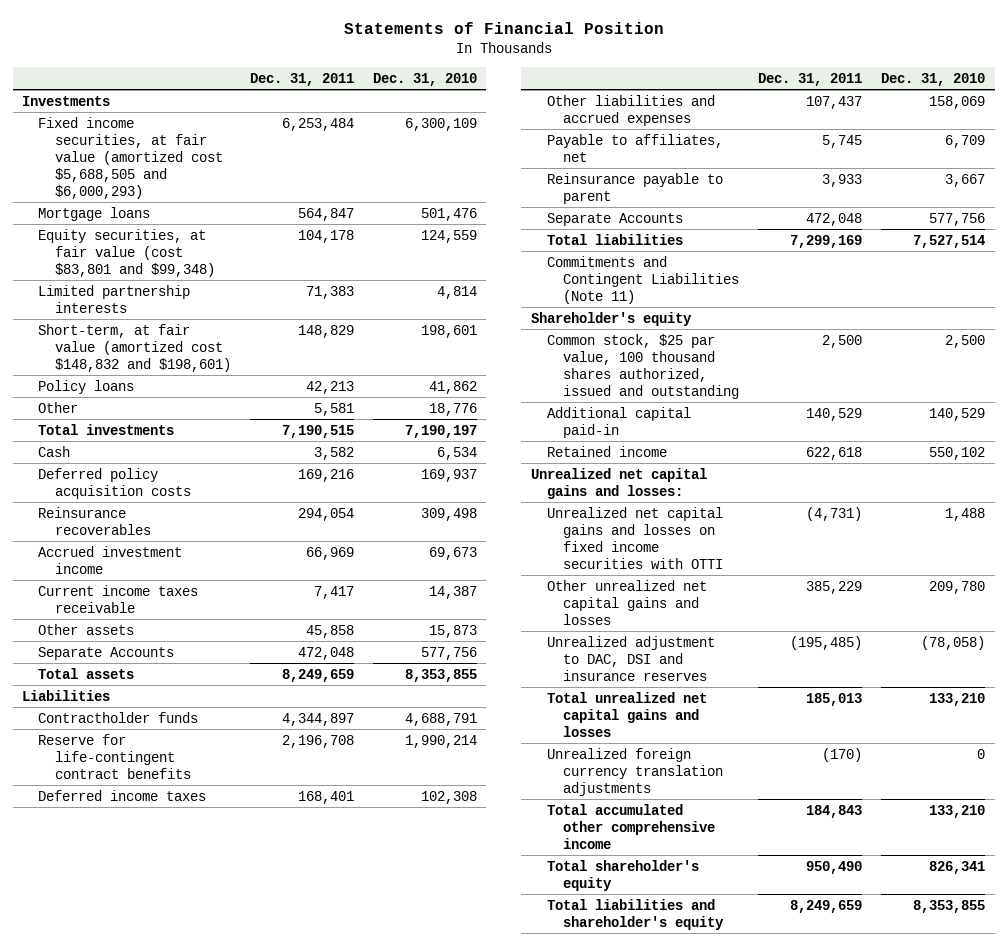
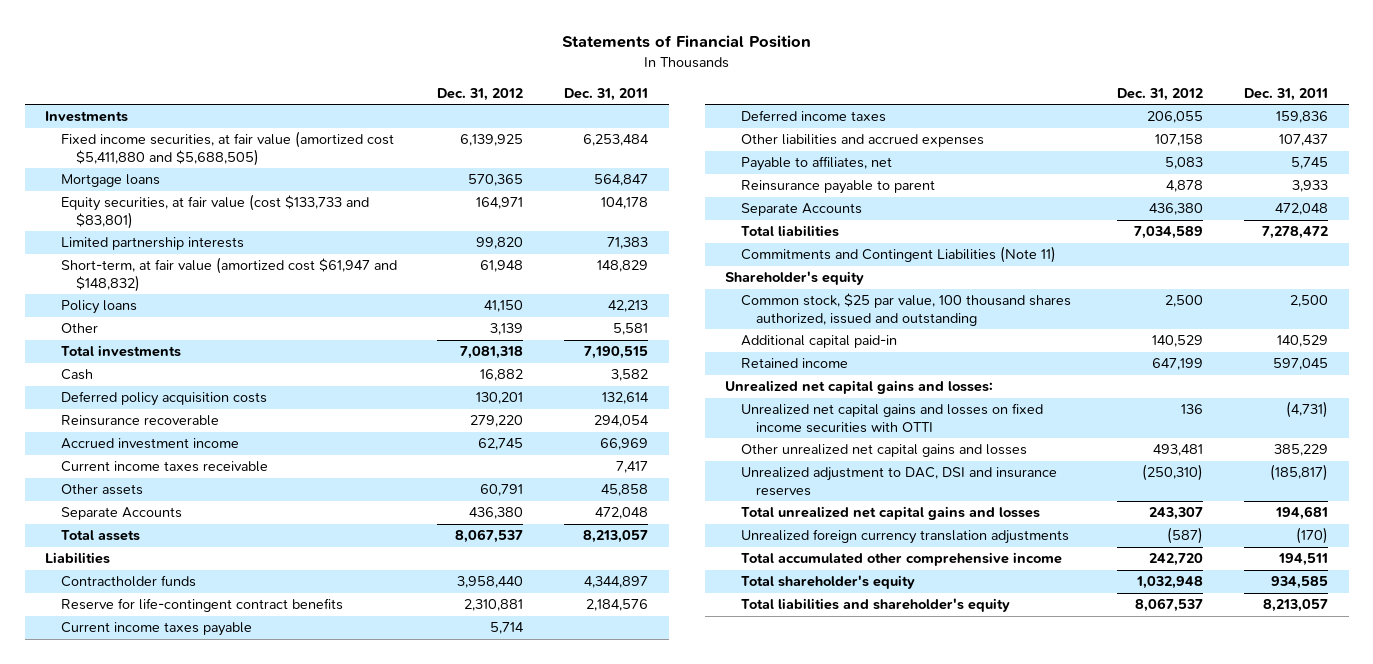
- | Dec. 31, 2011 | Dec. 31, 2010
+ | Dec. 31, 2012 | Dec. 31, 2011
- Fixed income securities, at fair value (amortized cost $5,688,505 and $6,000,293) | 6,253,484 | 6,300,109
+ Fixed income securities, at fair value (amortized cost $5,411,880 and $5,688,505) | 6,139,925 | 6,253,484
- Equity securities, at fair value (cost $83,801 and $99,348) | 104,178 | 124,559
+ Equity securities, at fair value (cost $133,733 and $83,801) | 164,971 | 104,178
- Short-term, at fair value (amortized cost $148,832 and $198,601) | 148,829 | 198,601
+ Short-term, at fair value (amortized cost $61,947 and $148,832) | 61,948 | 148,829
- Deferred policy acquisition costs | 169,216 | 169,937
- Reinsurance recoverables | 294,054 | 309,498
+ Deferred policy acquisition costs | 130,201 | 132,614
+ Reinsurance recoverable | 279,220 | 294,054
- Total assets | 8,249,659 | 8,353,855
+ Total assets | 8,067,537 | 8,213,057
- Reserve for life-contingent contract benefits | 2,196,708 | 1,990,214
- Deferred income taxes | 168,401 | 102,308
+ Reserve for life-contingent contract benefits | 2,310,881 | 2,184,576
+ Current income taxes payable | 5,714 |
+ Deferred income taxes | 206,055 | 159,836
- Total liabilities | 7,299,169 | 7,527,514
+ Total liabilities | 7,034,589 | 7,278,472
- Retained income | 622,618 | 550,102
+ Retained income | 647,199 | 597,045
- Unrealized adjustment to DAC, DSI and insurance reserves | (195,485) | (78,058)
- Total unrealized net capital gains and losses | 185,013 | 133,210
+ Unrealized adjustment to DAC, DSI and insurance reserves | (250,310) | (185,817)
+ Total unrealized net capital gains and losses | 243,307 | 194,681
- Total accumulated other comprehensive income | 184,843 | 133,210
- Total shareholder's equity | 950,490 | 826,341
- Total liabilities and shareholder's equity | 8,249,659 | 8,353,855
+ Total accumulated other comprehensive income | 242,720 | 194,511
+ Total shareholder's equity | 1,032,948 | 934,585
+ Total liabilities and shareholder's equity | 8,067,537 | 8,213,057

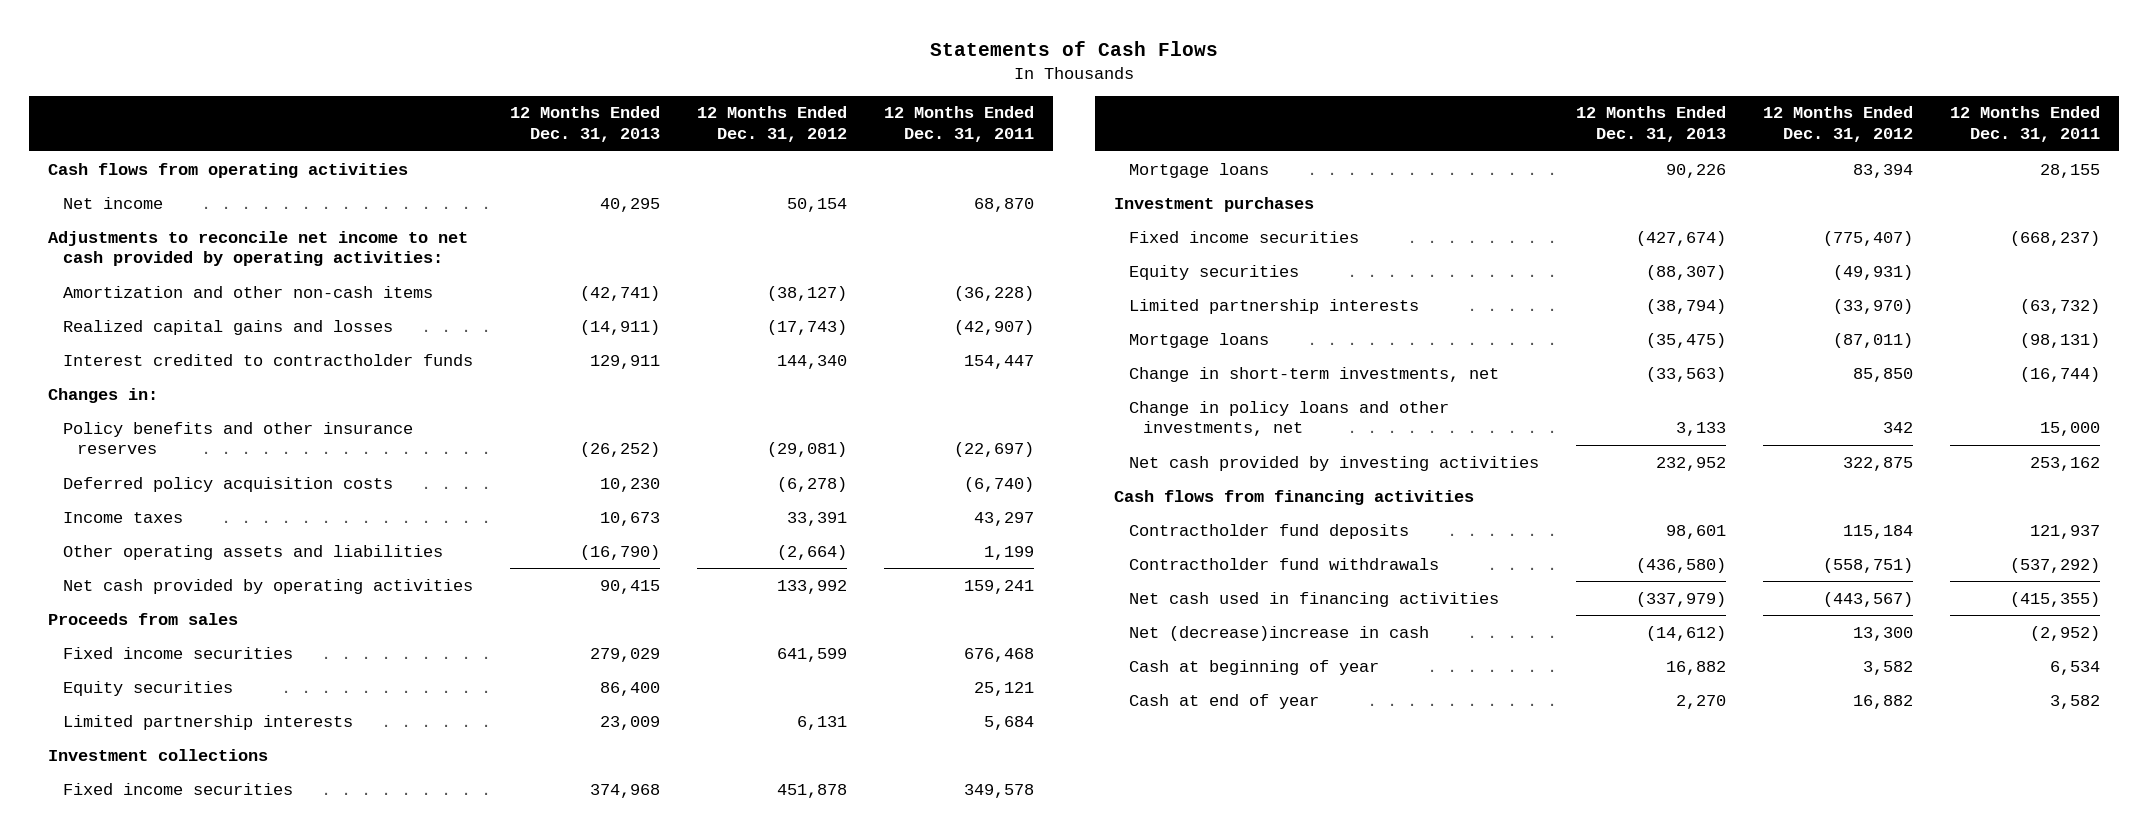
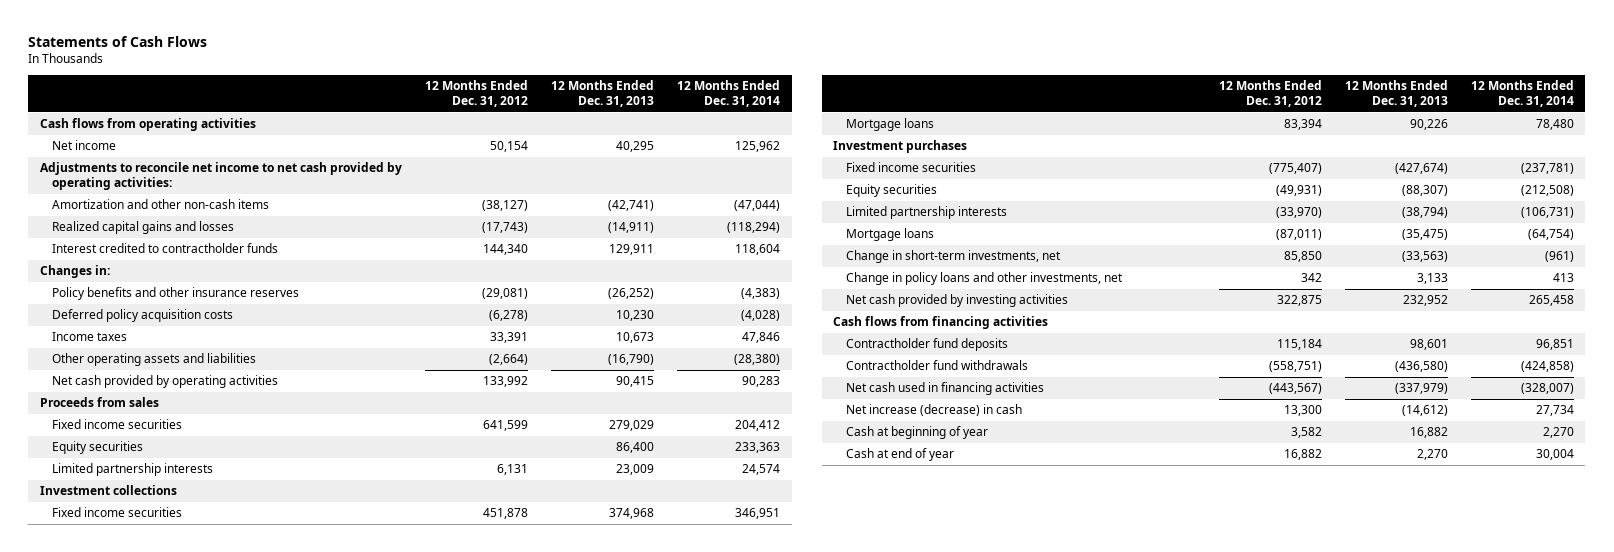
- | 12 Months Ended Dec. 31, 2013 | 12 Months Ended Dec. 31, 2012 | 12 Months Ended Dec. 31, 2011
+ | 12 Months Ended Dec. 31, 2012 | 12 Months Ended Dec. 31, 2013 | 12 Months Ended Dec. 31, 2014
- Net (decrease)increase in cash | (14,612) | 13,300 | (2,952)
+ Net increase (decrease) in cash | 13,300 | (14,612) | 27,734

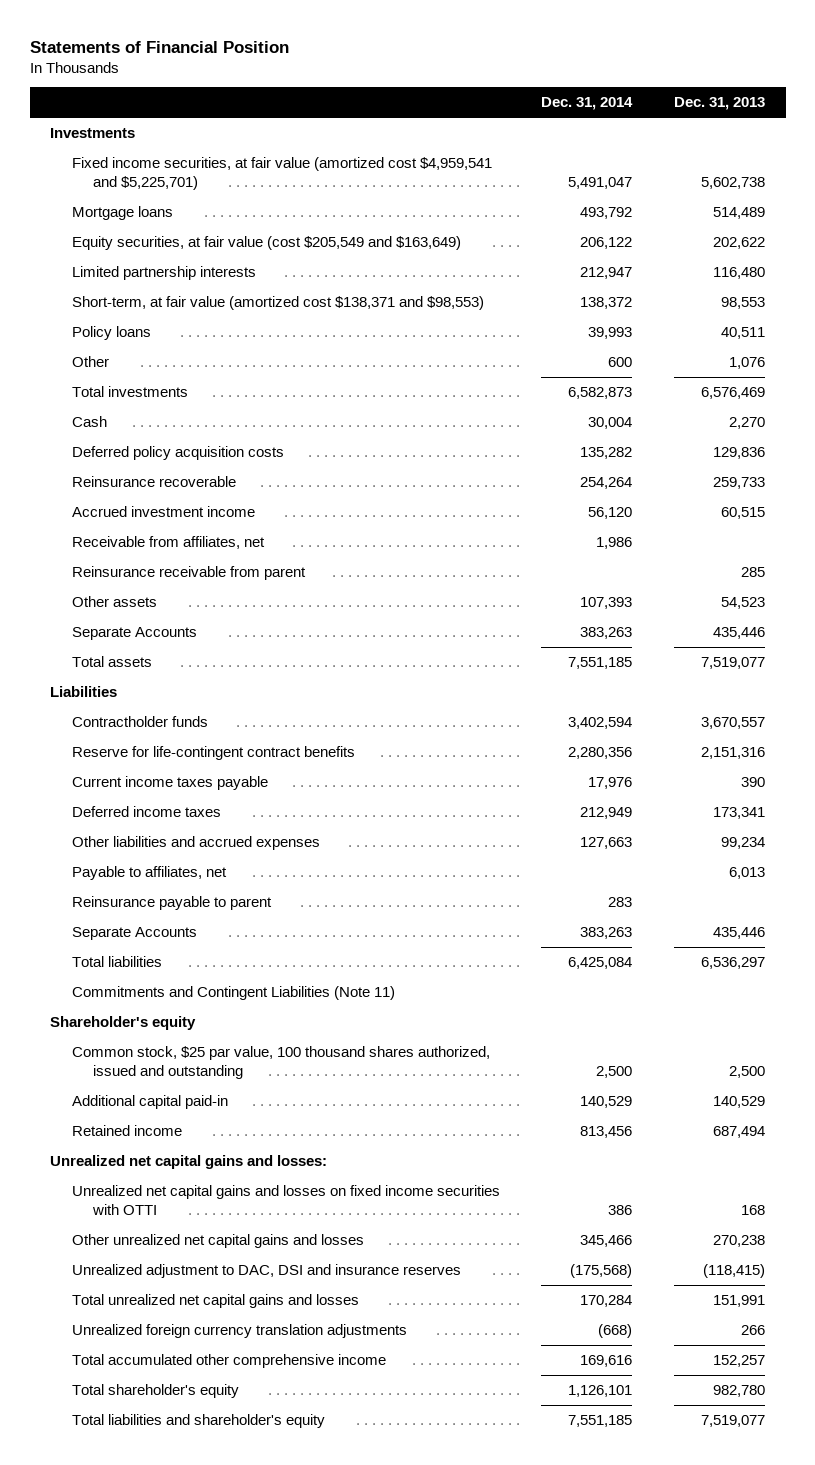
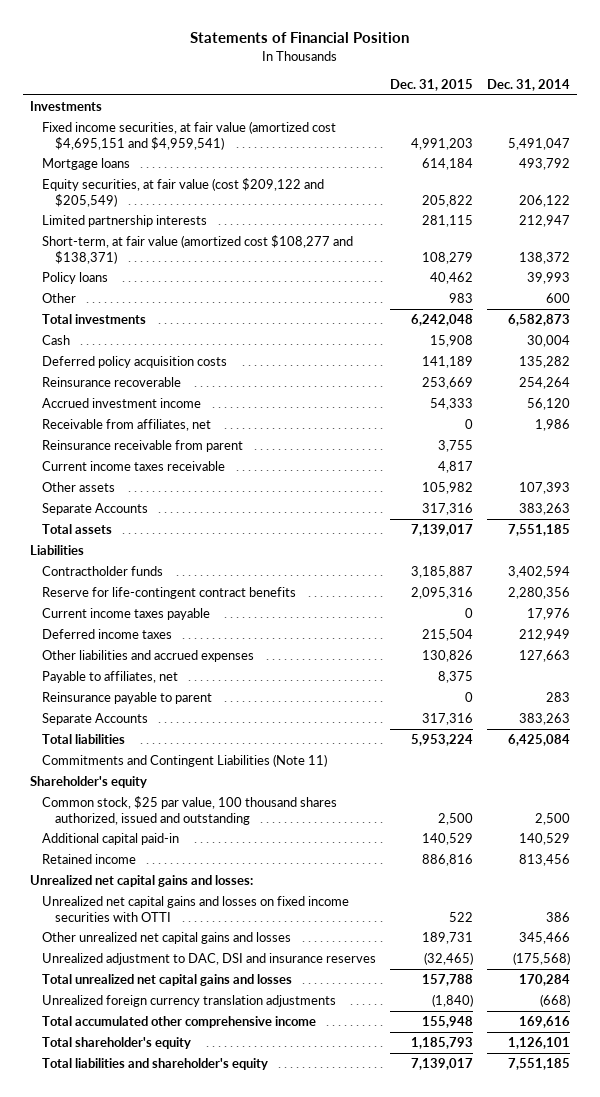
- | Dec. 31, 2014 | Dec. 31, 2013
+ | Dec. 31, 2015 | Dec. 31, 2014
- Fixed income securities, at fair value (amortized cost $4,959,541 and $5,225,701) | 5,491,047 | 5,602,738
+ Fixed income securities, at fair value (amortized cost $4,695,151 and $4,959,541) | 4,991,203 | 5,491,047
- Equity securities, at fair value (cost $205,549 and $163,649) | 206,122 | 202,622
+ Equity securities, at fair value (cost $209,122 and $205,549) | 205,822 | 206,122
- Short-term, at fair value (amortized cost $138,371 and $98,553) | 138,372 | 98,553
+ Short-term, at fair value (amortized cost $108,277 and $138,371) | 108,279 | 138,372
+ Current income taxes receivable | 4,817 |

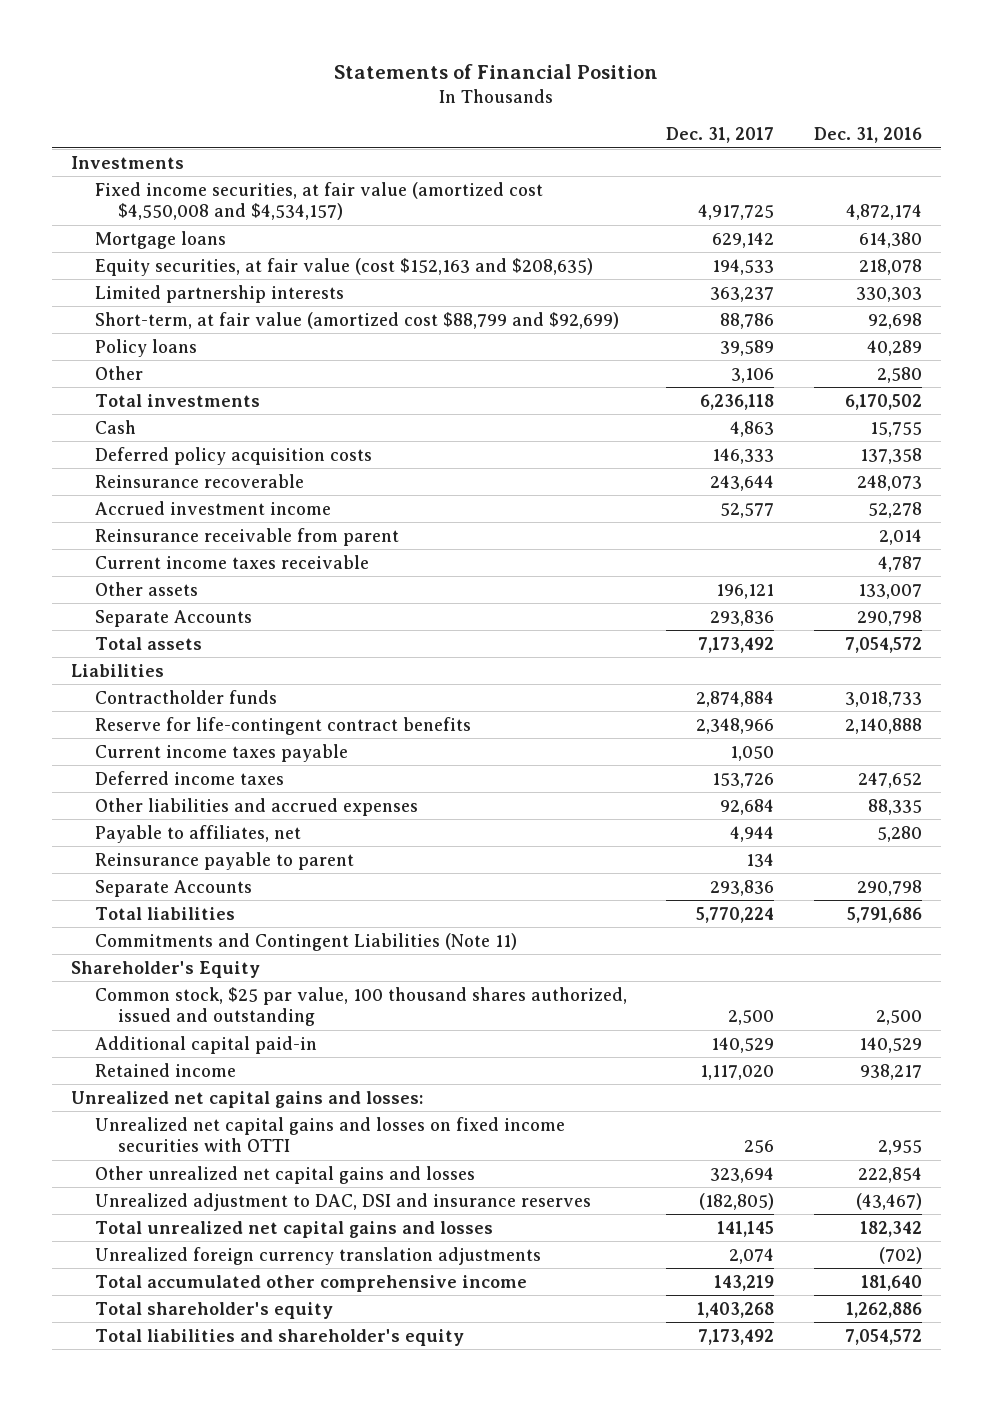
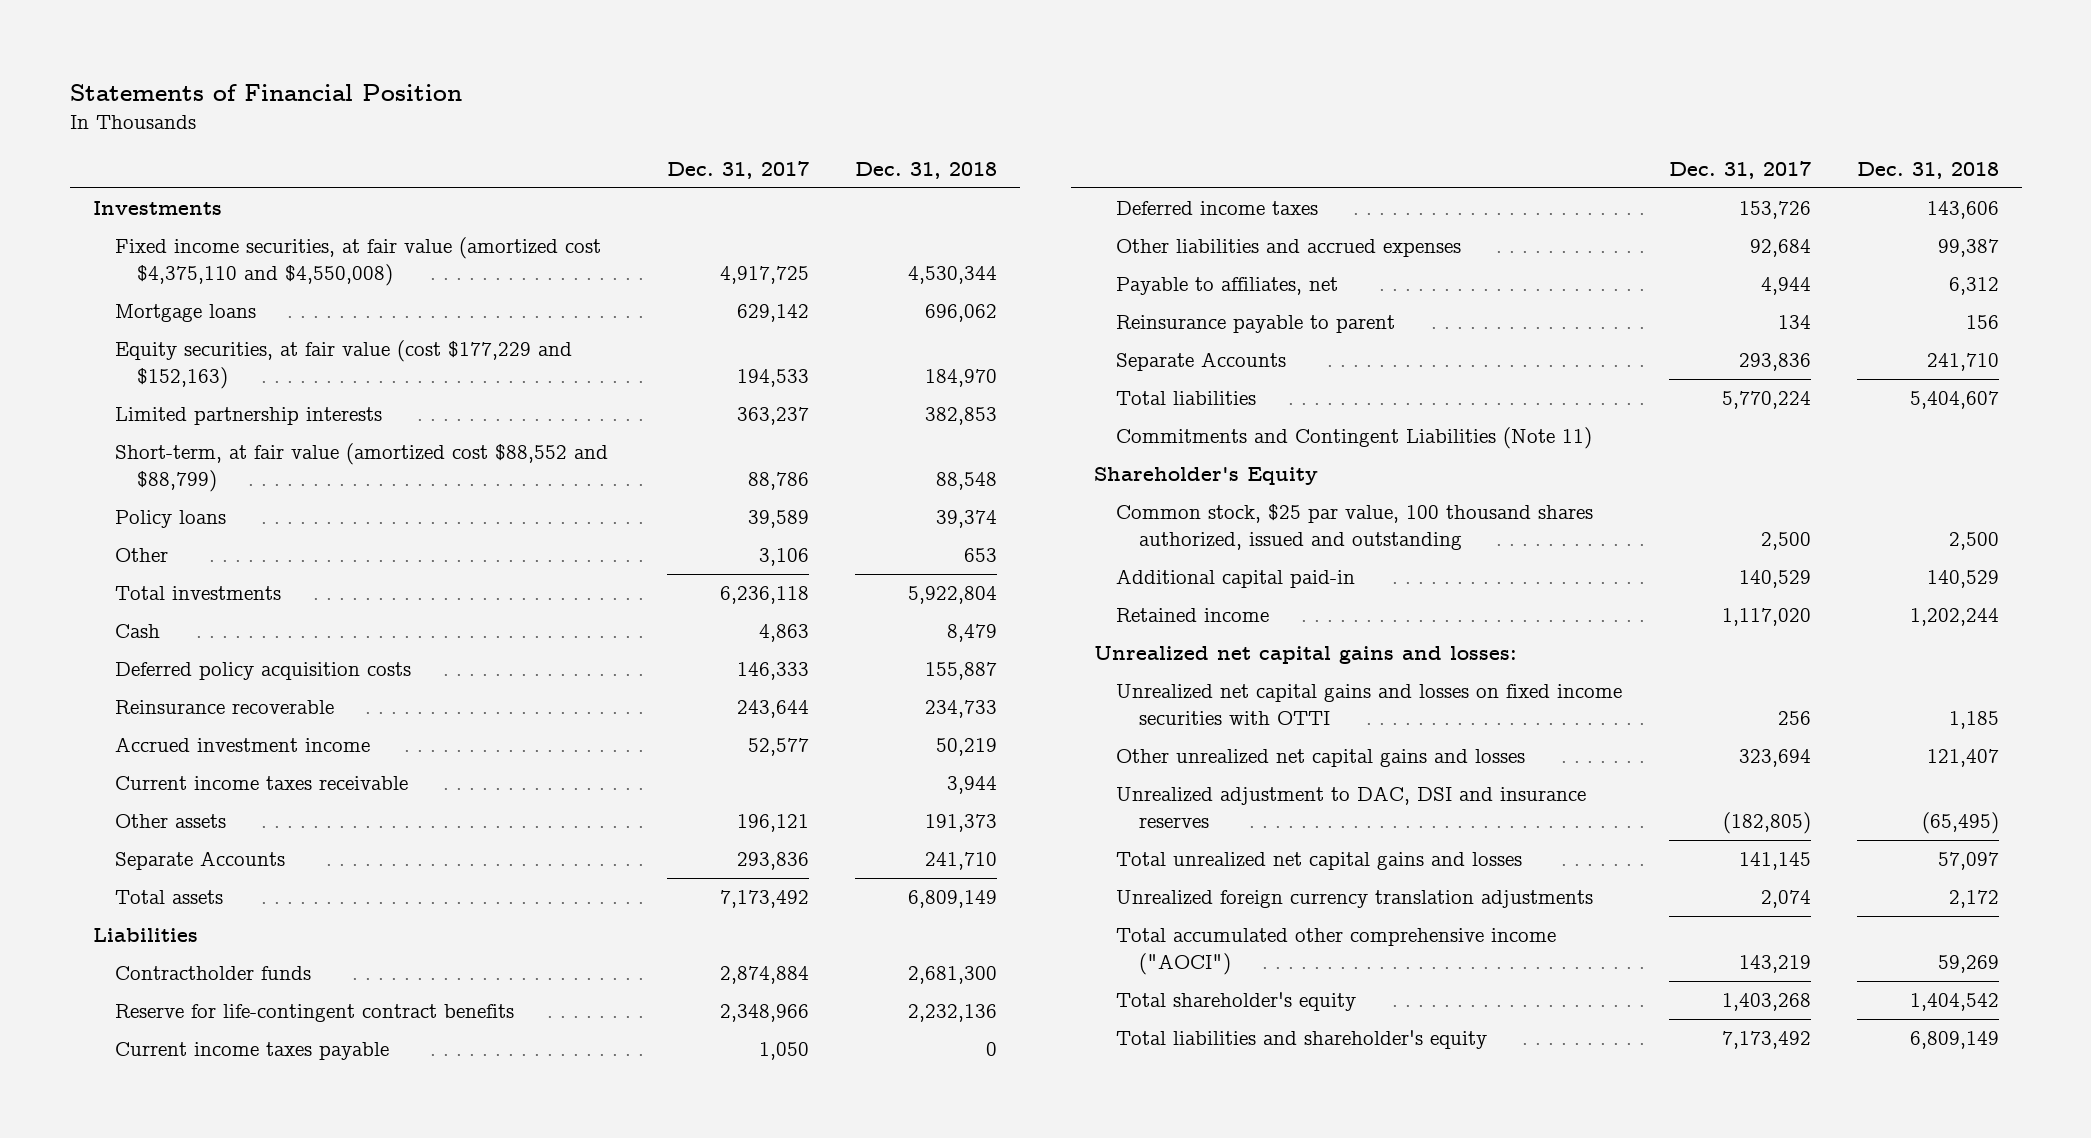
- | Dec. 31, 2017 | Dec. 31, 2016
+ | Dec. 31, 2017 | Dec. 31, 2018
- Fixed income securities, at fair value (amortized cost $4,550,008 and $4,534,157) | 4,917,725 | 4,872,174
+ Fixed income securities, at fair value (amortized cost $4,375,110 and $4,550,008) | 4,917,725 | 4,530,344
- Equity securities, at fair value (cost $152,163 and $208,635) | 194,533 | 218,078
+ Equity securities, at fair value (cost $177,229 and $152,163) | 194,533 | 184,970
- Short-term, at fair value (amortized cost $88,799 and $92,699) | 88,786 | 92,698
+ Short-term, at fair value (amortized cost $88,552 and $88,799) | 88,786 | 88,548
- Reinsurance receivable from parent | | 2,014
- Total accumulated other comprehensive income | 143,219 | 181,640
+ Total accumulated other comprehensive income ("AOCI") | 143,219 | 59,269

